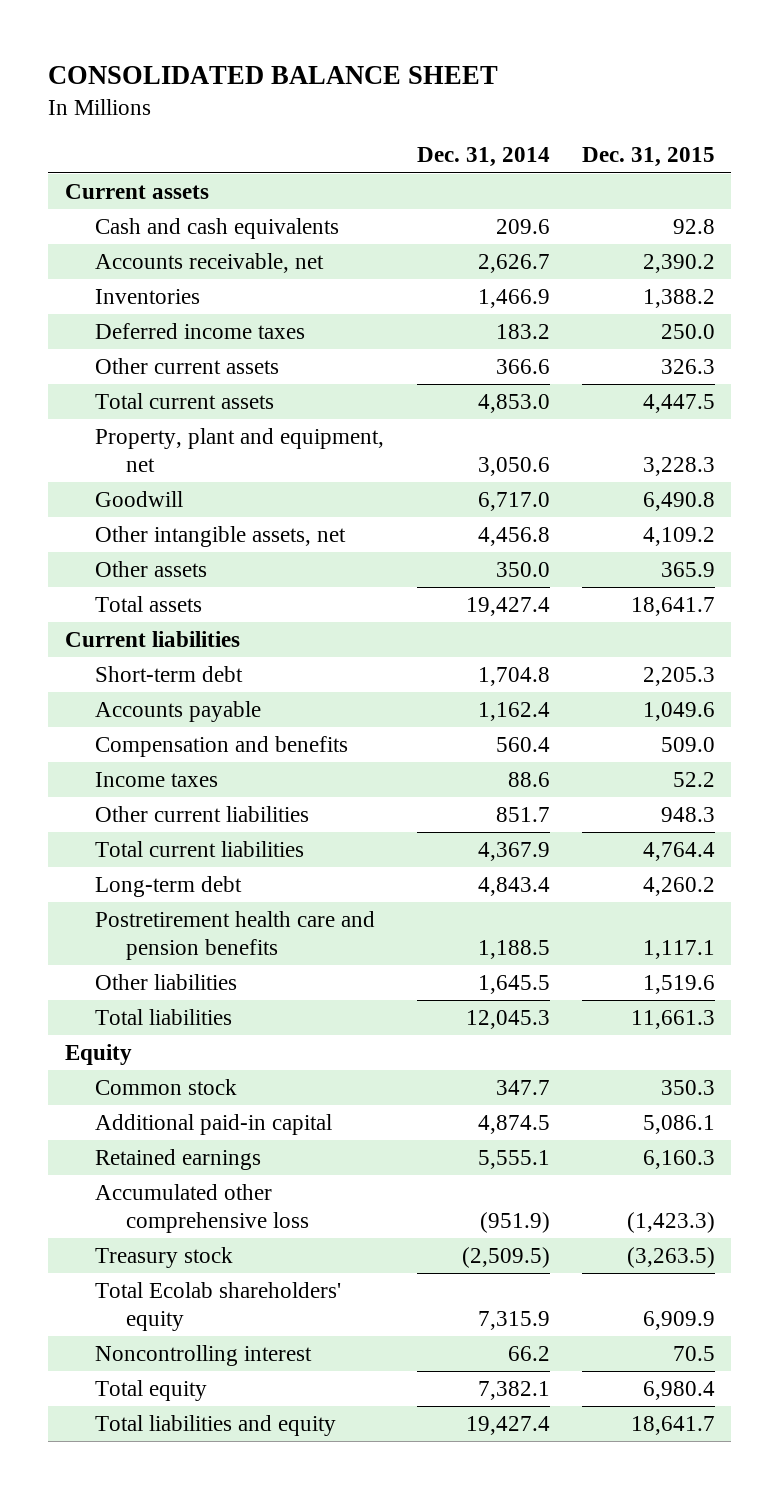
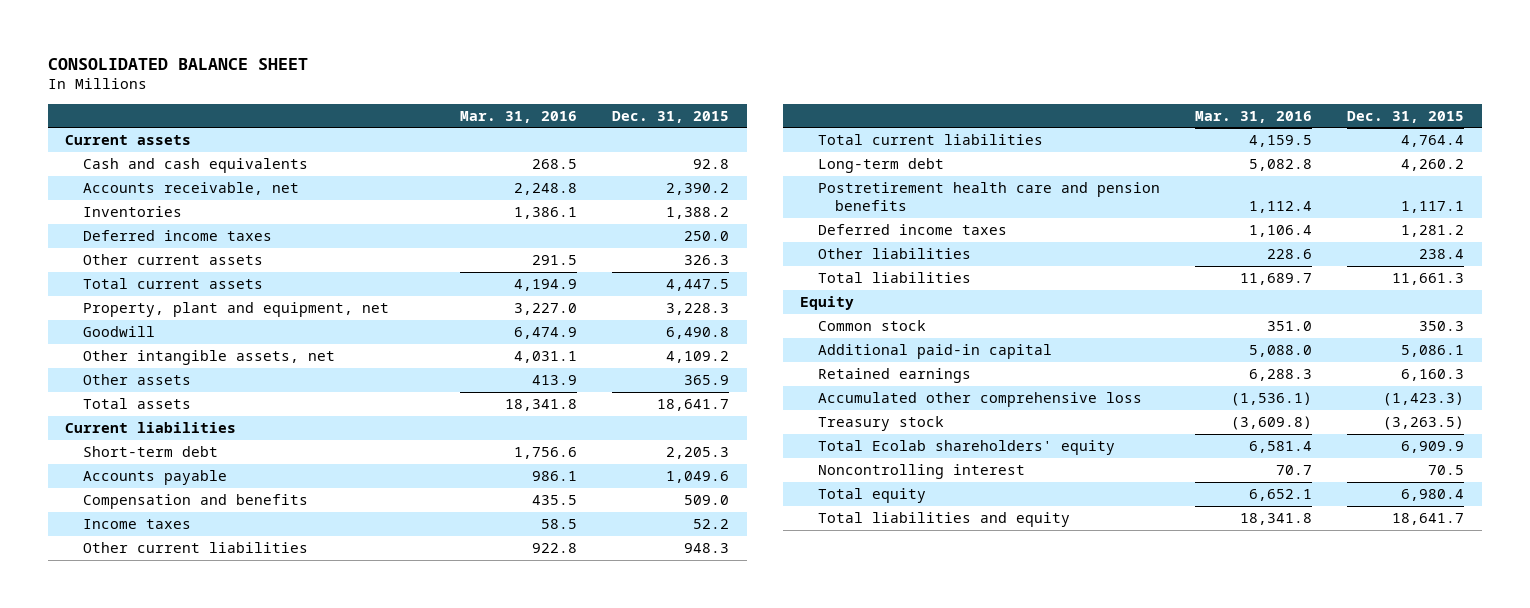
- | Dec. 31, 2014 | Dec. 31, 2015
+ | Mar. 31, 2016 | Dec. 31, 2015
- Other liabilities | 1,645.5 | 1,519.6
+ Deferred income taxes | 1,106.4 | 1,281.2
+ Other liabilities | 228.6 | 238.4

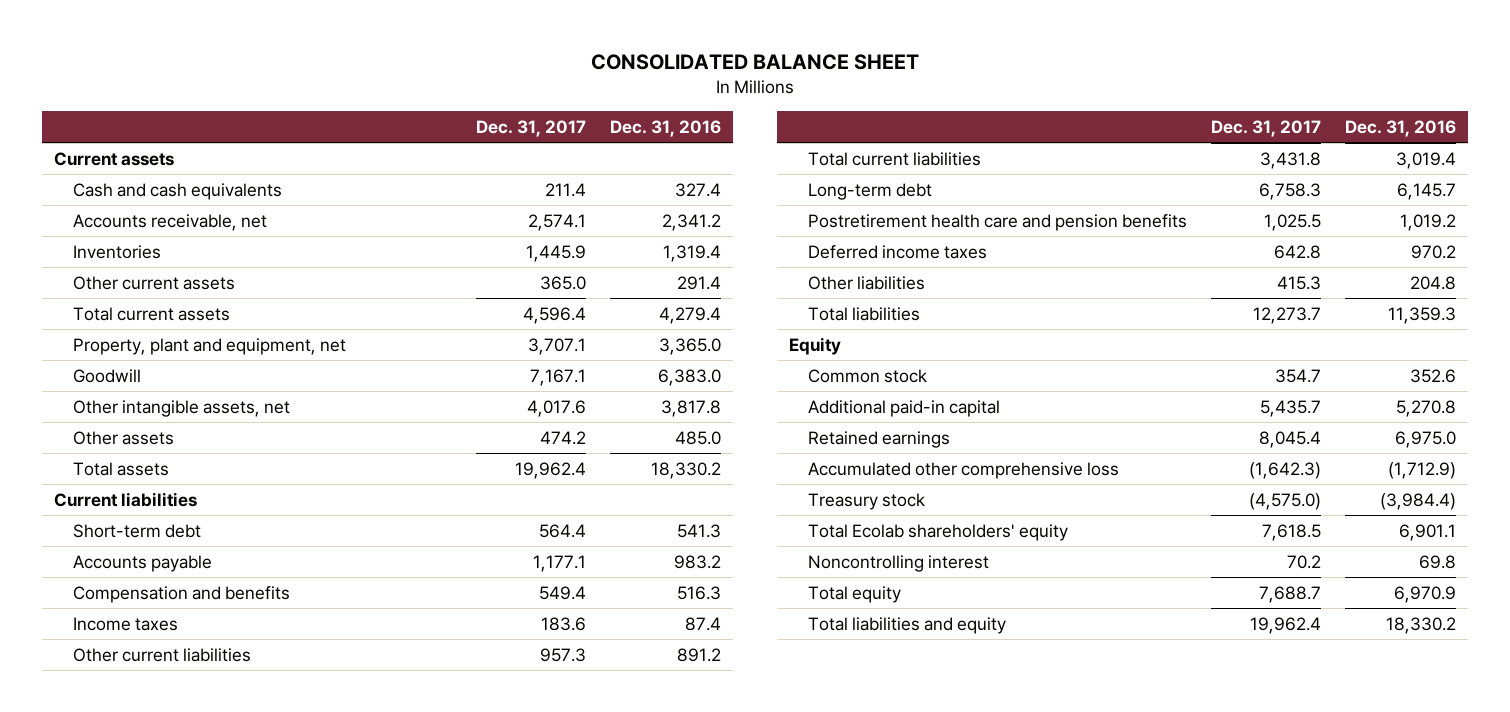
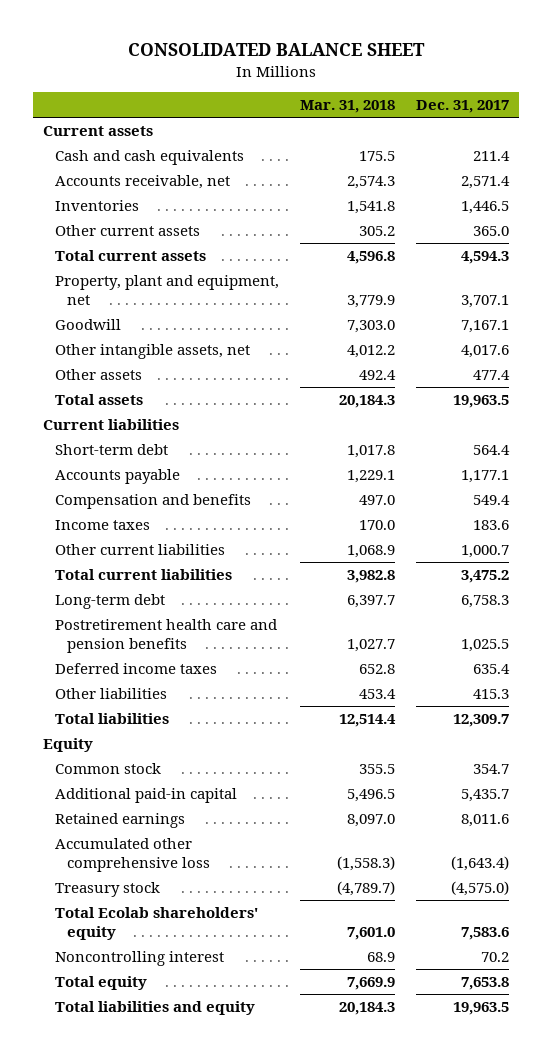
- | Dec. 31, 2017 | Dec. 31, 2016
+ | Mar. 31, 2018 | Dec. 31, 2017
- Accounts receivable, net | 2,574.1 | 2,341.2
- Inventories | 1,445.9 | 1,319.4
+ Accounts receivable, net | 2,574.3 | 2,571.4
+ Inventories | 1,541.8 | 1,446.5
- Total current assets | 4,596.4 | 4,279.4
+ Total current assets | 4,596.8 | 4,594.3
- Other assets | 474.2 | 485.0
- Total assets | 19,962.4 | 18,330.2
+ Other assets | 492.4 | 477.4
+ Total assets | 20,184.3 | 19,963.5
- Other current liabilities | 957.3 | 891.2
- Total current liabilities | 3,431.8 | 3,019.4
+ Other current liabilities | 1,068.9 | 1,000.7
+ Total current liabilities | 3,982.8 | 3,475.2
- Deferred income taxes | 642.8 | 970.2
+ Deferred income taxes | 652.8 | 635.4
- Total liabilities | 12,273.7 | 11,359.3
+ Total liabilities | 12,514.4 | 12,309.7
- Retained earnings | 8,045.4 | 6,975.0
- Accumulated other comprehensive loss | (1,642.3) | (1,712.9)
+ Retained earnings | 8,097.0 | 8,011.6
+ Accumulated other comprehensive loss | (1,558.3) | (1,643.4)
- Total Ecolab shareholders' equity | 7,618.5 | 6,901.1
+ Total Ecolab shareholders' equity | 7,601.0 | 7,583.6
- Total equity | 7,688.7 | 6,970.9
- Total liabilities and equity | 19,962.4 | 18,330.2
+ Total equity | 7,669.9 | 7,653.8
+ Total liabilities and equity | 20,184.3 | 19,963.5

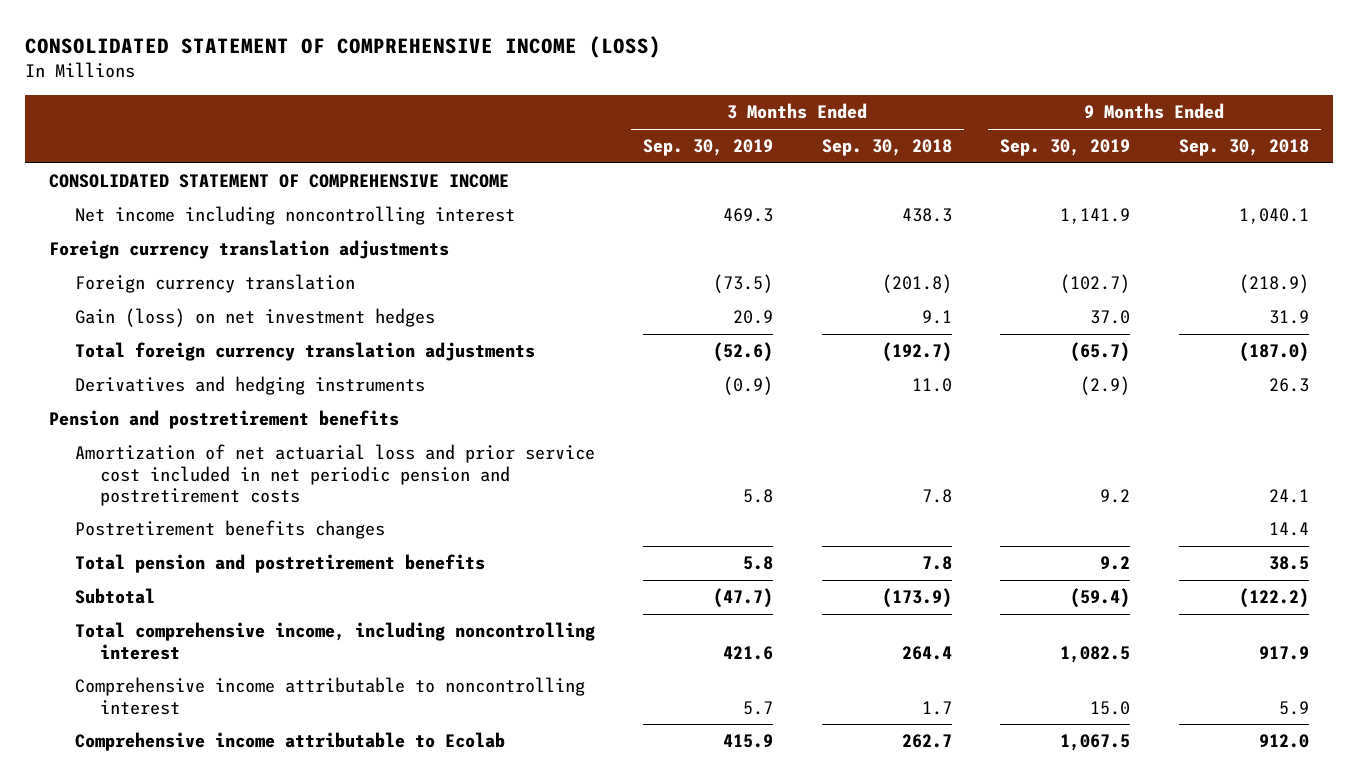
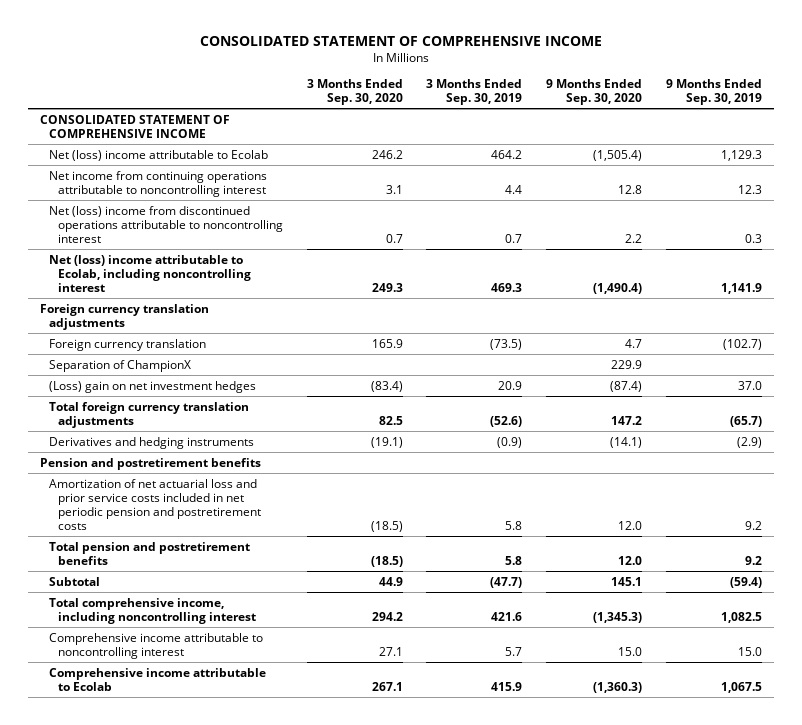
- CONSOLIDATED STATEMENT OF COMPREHENSIVE INCOME (LOSS)
+ CONSOLIDATED STATEMENT OF COMPREHENSIVE INCOME
- | 3 Months Ended Sep. 30, 2019 | 3 Months Ended Sep. 30, 2018 | 9 Months Ended Sep. 30, 2019 | 9 Months Ended Sep. 30, 2018
+ | 3 Months Ended Sep. 30, 2020 | 3 Months Ended Sep. 30, 2019 | 9 Months Ended Sep. 30, 2020 | 9 Months Ended Sep. 30, 2019
- Net income including noncontrolling interest | 469.3 | 438.3 | 1,141.9 | 1,040.1
+ Net (loss) income attributable to Ecolab | 246.2 | 464.2 | (1,505.4) | 1,129.3
+ Net income from continuing operations attributable to noncontrolling interest | 3.1 | 4.4 | 12.8 | 12.3
+ Net (loss) income from discontinued operations attributable to noncontrolling interest | 0.7 | 0.7 | 2.2 | 0.3
+ Net (loss) income attributable to Ecolab, including noncontrolling interest | 249.3 | 469.3 | (1,490.4) | 1,141.9
- Gain (loss) on net investment hedges | 20.9 | 9.1 | 37.0 | 31.9
+ Separation of ChampionX | | | 229.9 |
+ (Loss) gain on net investment hedges | (83.4) | 20.9 | (87.4) | 37.0
- Amortization of net actuarial loss and prior service cost included in net periodic pension and postretirement costs | 5.8 | 7.8 | 9.2 | 24.1
- Postretirement benefits changes | | | | 14.4
+ Amortization of net actuarial loss and prior service costs included in net periodic pension and postretirement costs | (18.5) | 5.8 | 12.0 | 9.2

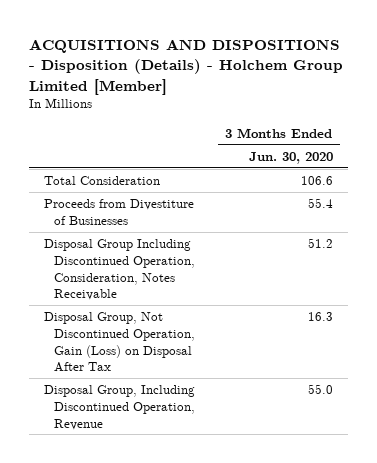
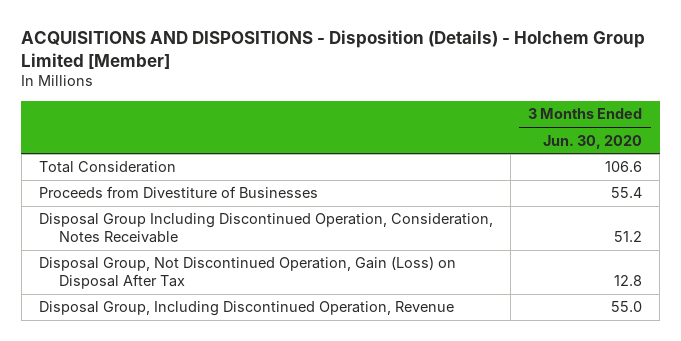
- Disposal Group, Not Discontinued Operation, Gain (Loss) on Disposal After Tax | 16.3
+ Disposal Group, Not Discontinued Operation, Gain (Loss) on Disposal After Tax | 12.8

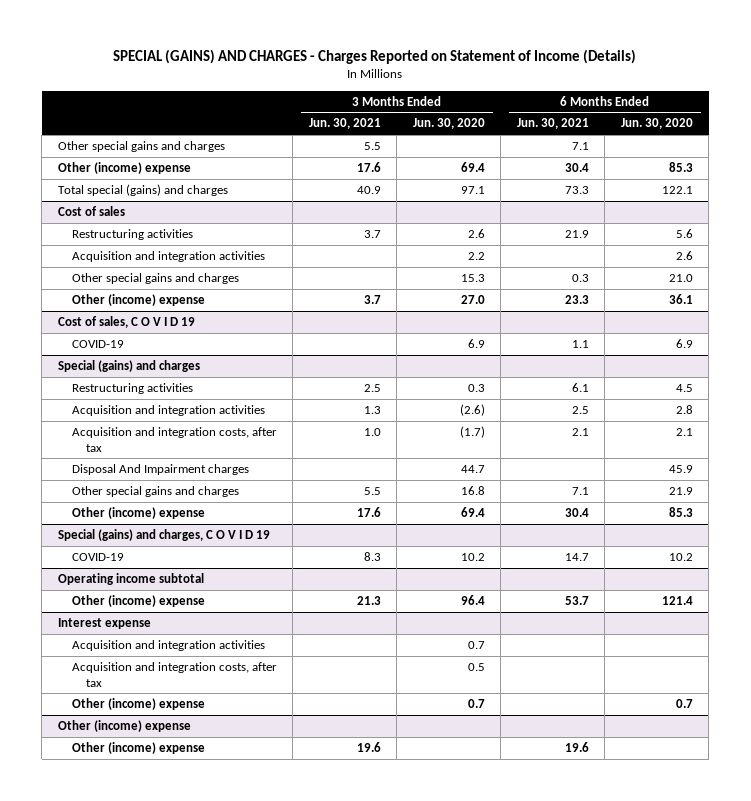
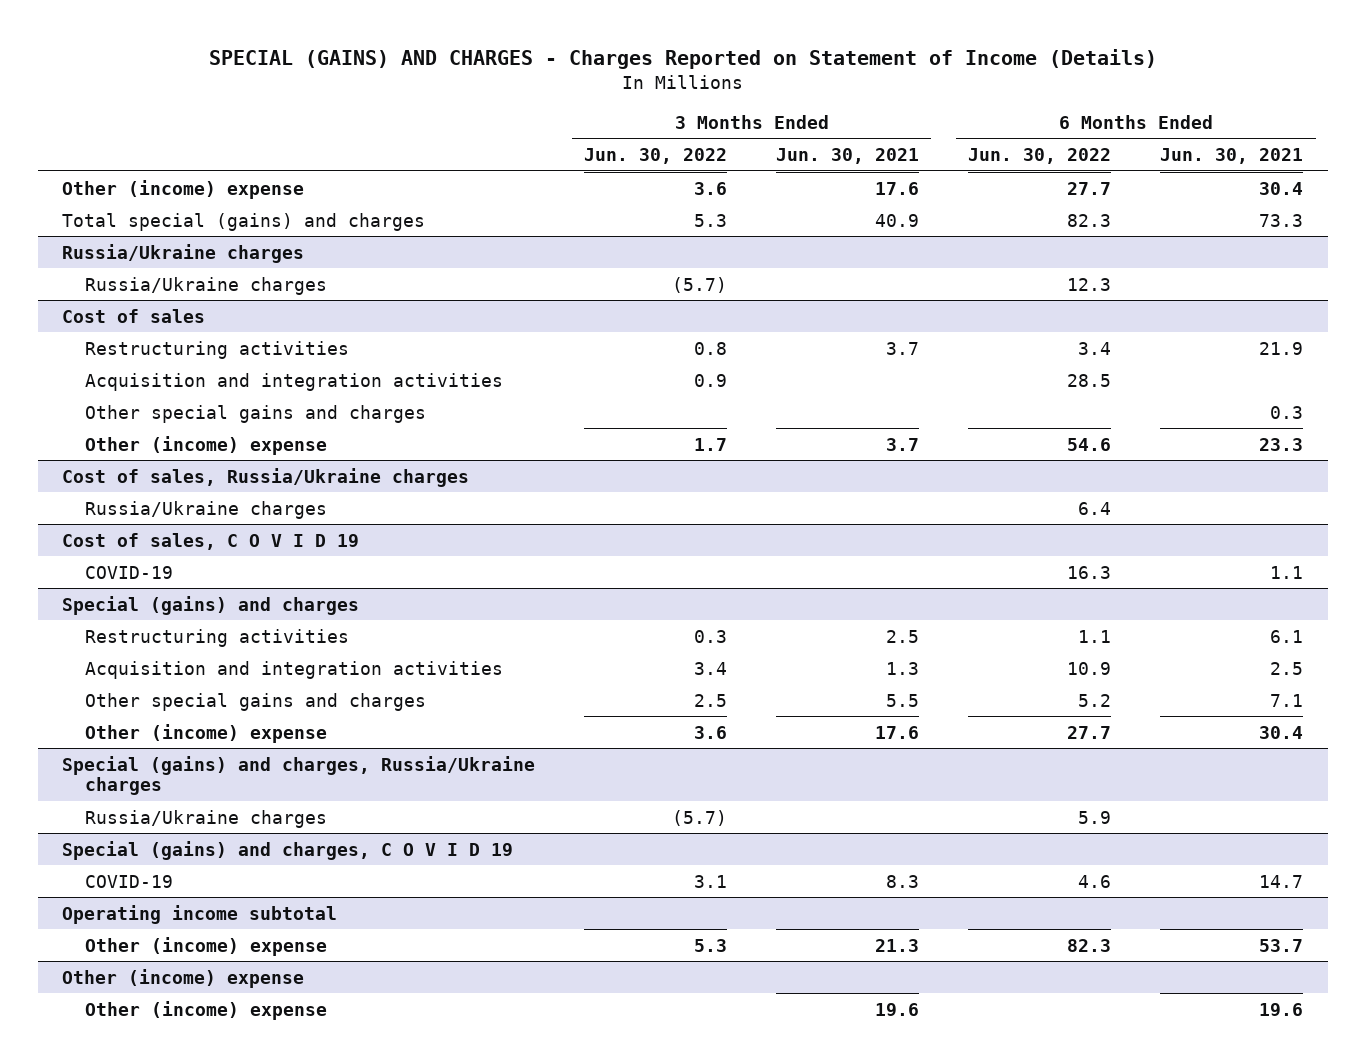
- | 3 Months Ended Jun. 30, 2021 | 3 Months Ended Jun. 30, 2020 | 6 Months Ended Jun. 30, 2021 | 6 Months Ended Jun. 30, 2020
+ | 3 Months Ended Jun. 30, 2022 | 3 Months Ended Jun. 30, 2021 | 6 Months Ended Jun. 30, 2022 | 6 Months Ended Jun. 30, 2021
- Other special gains and charges | 5.5 | | 7.1 |
+ Russia/Ukraine charges
+ Russia/Ukraine charges | (5.7) | | 12.3 |
+ Cost of sales, Russia/Ukraine charges
+ Russia/Ukraine charges | | | 6.4 |
@ Special (gains) and charges
- Acquisition and integration costs, after tax | 1.0 | (1.7) | 2.1 | 2.1
- Disposal And Impairment charges | | 44.7 | | 45.9
+ Special (gains) and charges, Russia/Ukraine charges
+ Russia/Ukraine charges | (5.7) | | 5.9 |
- Interest expense
- Acquisition and integration activities | | 0.7 | |
- Acquisition and integration costs, after tax | | 0.5 | |
- Other (income) expense | | 0.7 | | 0.7

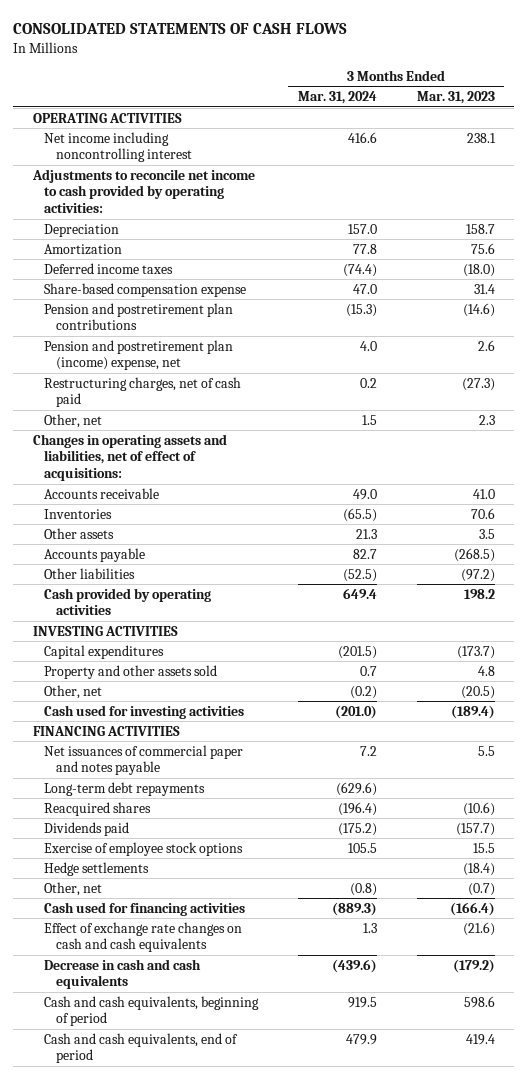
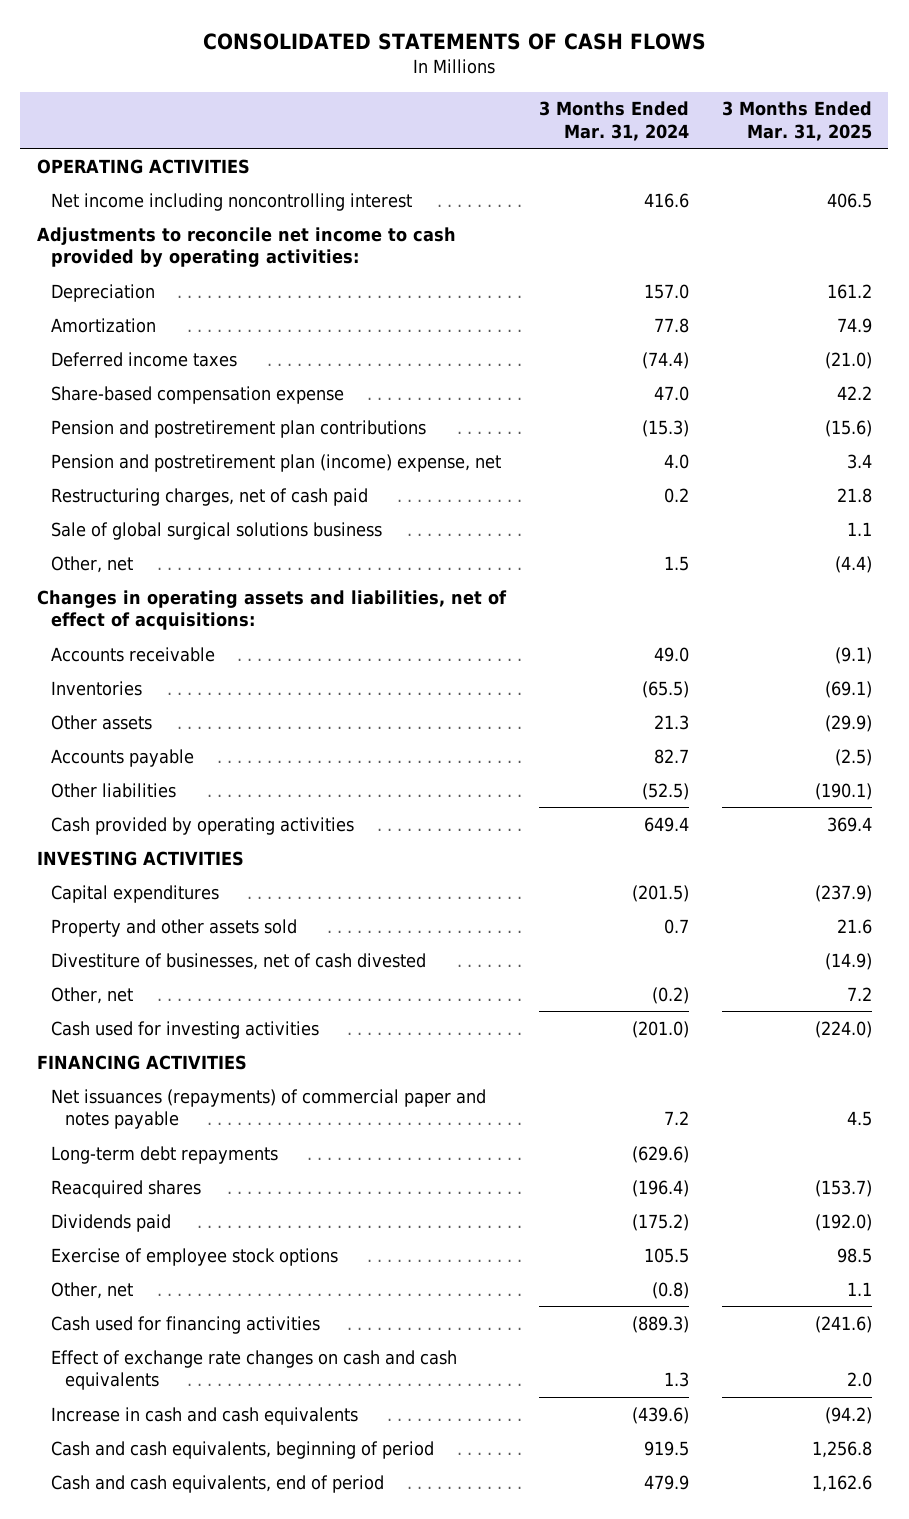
- | 3 Months Ended Mar. 31, 2024 | 3 Months Ended Mar. 31, 2023
+ | 3 Months Ended Mar. 31, 2024 | 3 Months Ended Mar. 31, 2025
+ Sale of global surgical solutions business | | 1.1
+ Divestiture of businesses, net of cash divested | | (14.9)
- Net issuances of commercial paper and notes payable | 7.2 | 5.5
+ Net issuances (repayments) of commercial paper and notes payable | 7.2 | 4.5
- Hedge settlements | | (18.4)
- Decrease in cash and cash equivalents | (439.6) | (179.2)
+ Increase in cash and cash equivalents | (439.6) | (94.2)

